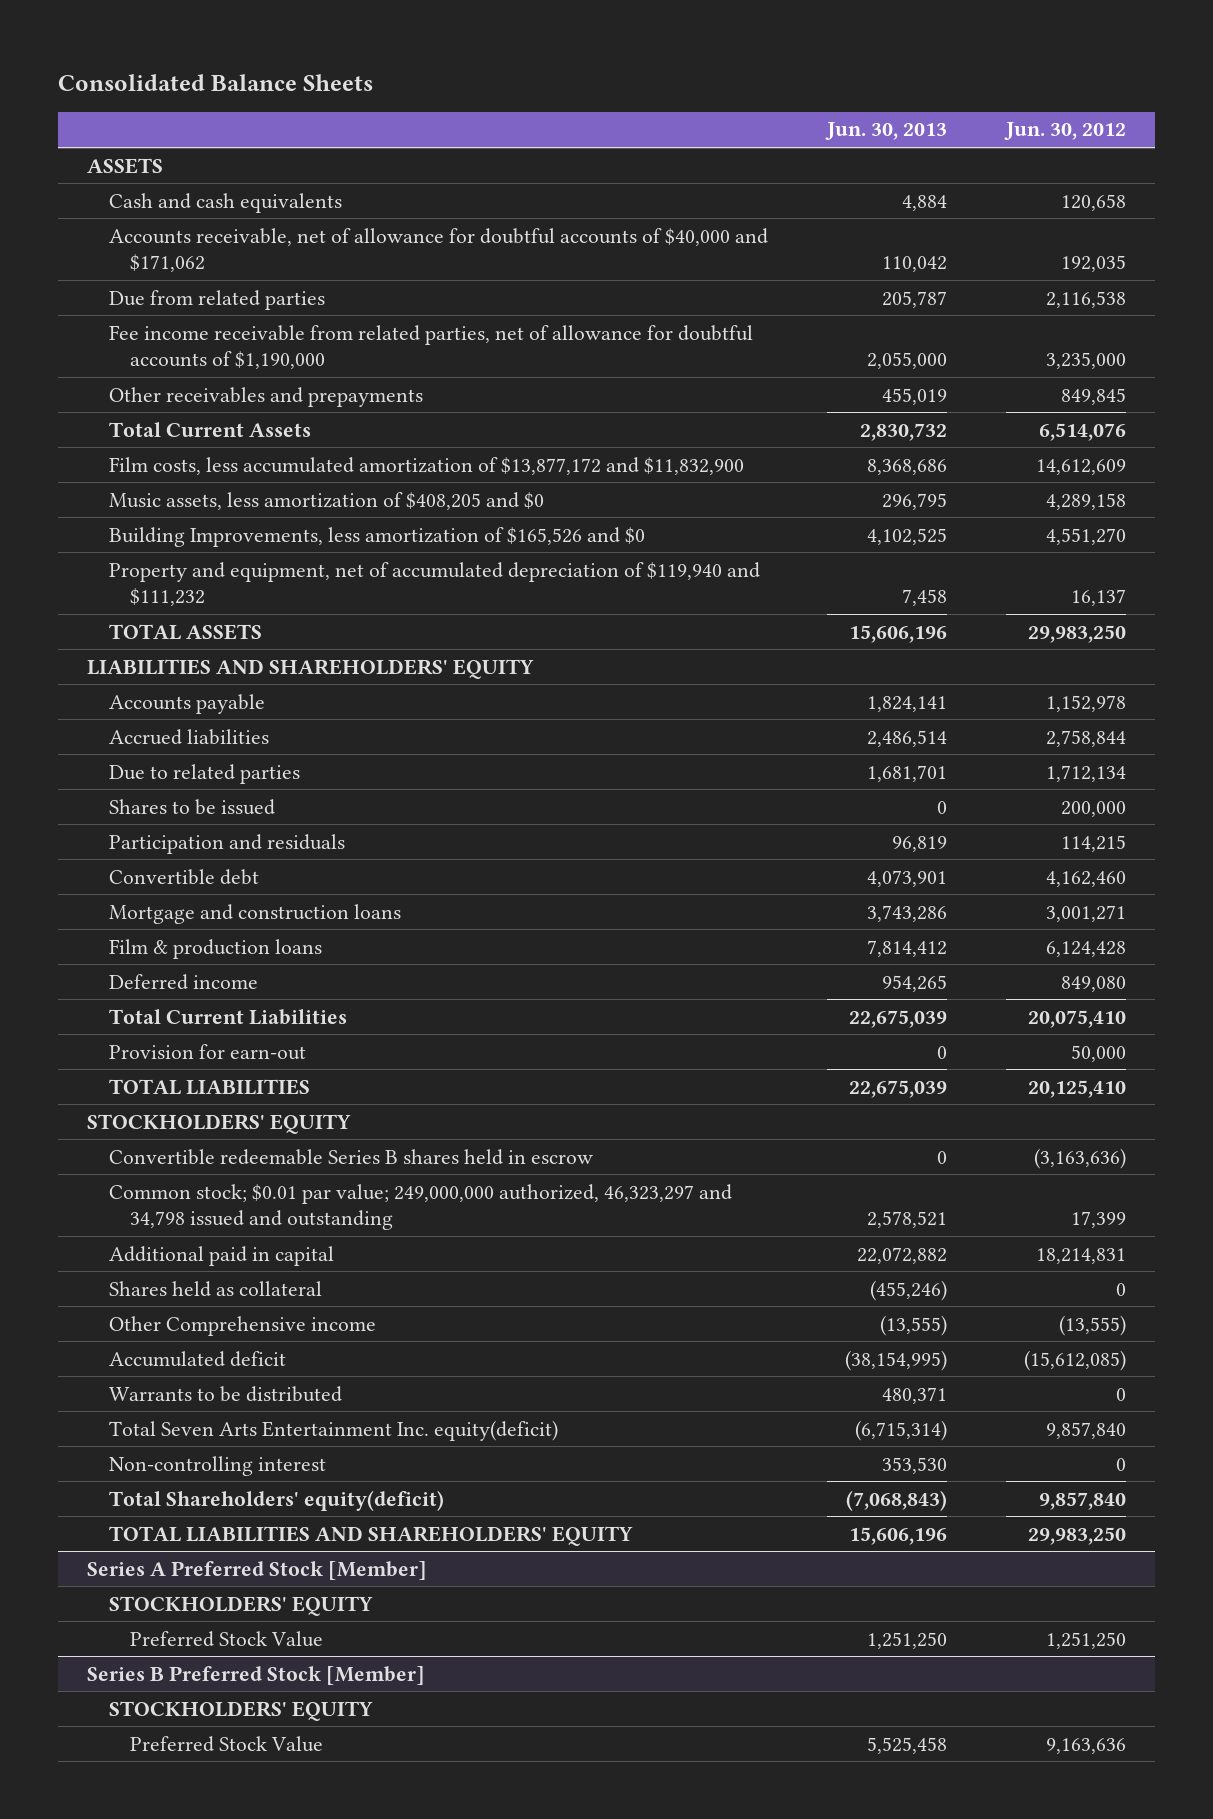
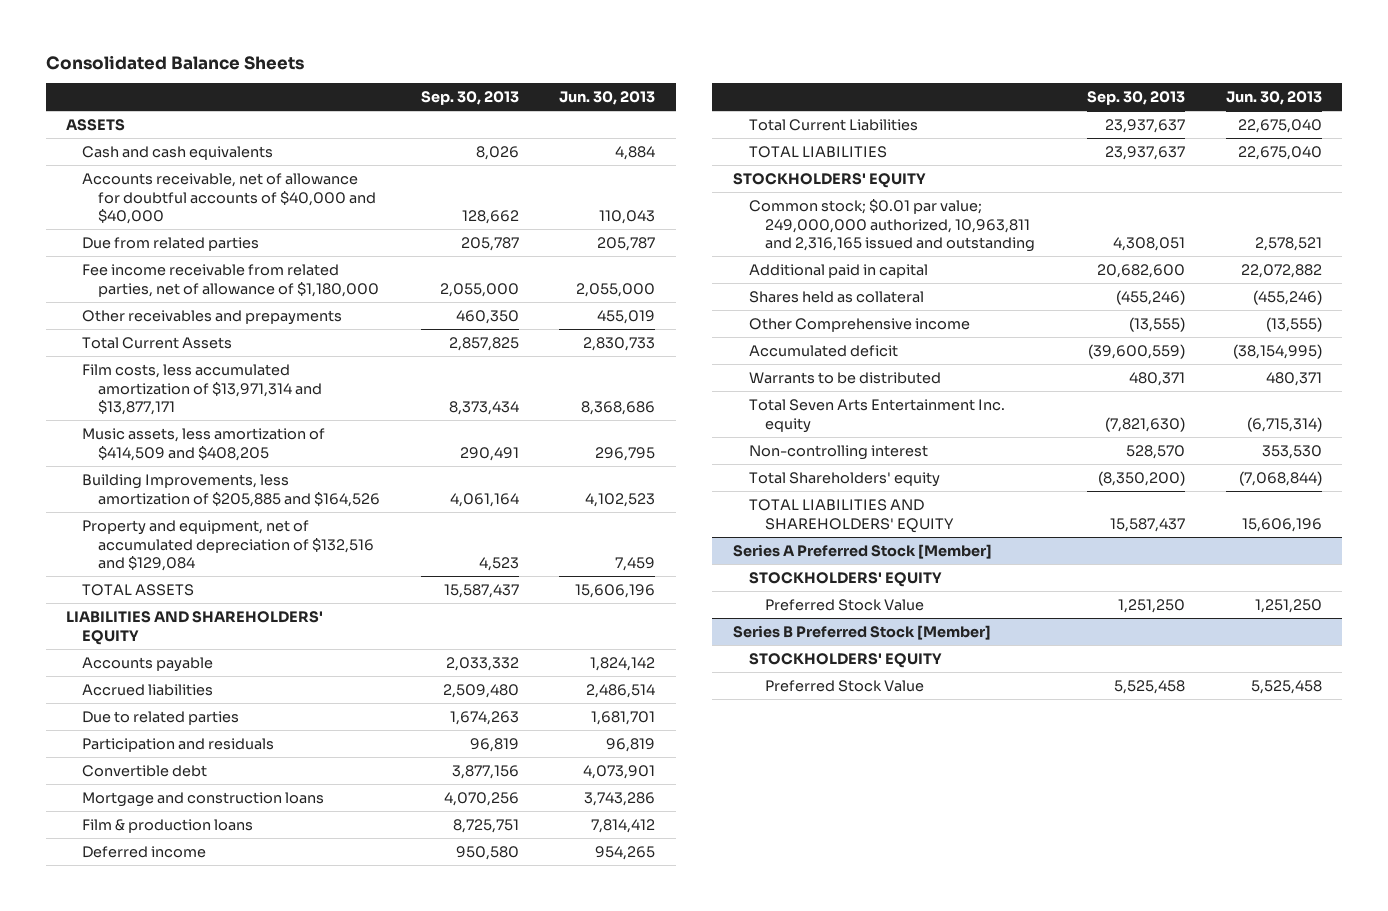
- | Jun. 30, 2013 | Jun. 30, 2012
+ | Sep. 30, 2013 | Jun. 30, 2013
- Accounts receivable, net of allowance for doubtful accounts of $40,000 and $171,062 | 110,042 | 192,035
+ Accounts receivable, net of allowance for doubtful accounts of $40,000 and $40,000 | 128,662 | 110,043
- Fee income receivable from related parties, net of allowance for doubtful accounts of $1,190,000 | 2,055,000 | 3,235,000
+ Fee income receivable from related parties, net of allowance of $1,180,000 | 2,055,000 | 2,055,000
- Total Current Assets | 2,830,732 | 6,514,076
- Film costs, less accumulated amortization of $13,877,172 and $11,832,900 | 8,368,686 | 14,612,609
- Music assets, less amortization of $408,205 and $0 | 296,795 | 4,289,158
- Building Improvements, less amortization of $165,526 and $0 | 4,102,525 | 4,551,270
- Property and equipment, net of accumulated depreciation of $119,940 and $111,232 | 7,458 | 16,137
+ Total Current Assets | 2,857,825 | 2,830,733
+ Film costs, less accumulated amortization of $13,971,314 and $13,877,171 | 8,373,434 | 8,368,686
+ Music assets, less amortization of $414,509 and $408,205 | 290,491 | 296,795
+ Building Improvements, less amortization of $205,885 and $164,526 | 4,061,164 | 4,102,523
+ Property and equipment, net of accumulated depreciation of $132,516 and $129,084 | 4,523 | 7,459
- Accounts payable | 1,824,141 | 1,152,978
+ Accounts payable | 2,033,332 | 1,824,142
- Shares to be issued | 0 | 200,000
- Total Current Liabilities | 22,675,039 | 20,075,410
- Provision for earn-out | 0 | 50,000
- TOTAL LIABILITIES | 22,675,039 | 20,125,410
+ Total Current Liabilities | 23,937,637 | 22,675,040
+ TOTAL LIABILITIES | 23,937,637 | 22,675,040
- Convertible redeemable Series B shares held in escrow | 0 | (3,163,636)
- Common stock; $0.01 par value; 249,000,000 authorized, 46,323,297 and 34,798 issued and outstanding | 2,578,521 | 17,399
+ Common stock; $0.01 par value; 249,000,000 authorized, 10,963,811 and 2,316,165 issued and outstanding | 4,308,051 | 2,578,521
- Total Seven Arts Entertainment Inc. equity(deficit) | (6,715,314) | 9,857,840
+ Total Seven Arts Entertainment Inc. equity | (7,821,630) | (6,715,314)
- Total Shareholders' equity(deficit) | (7,068,843) | 9,857,840
+ Total Shareholders' equity | (8,350,200) | (7,068,844)

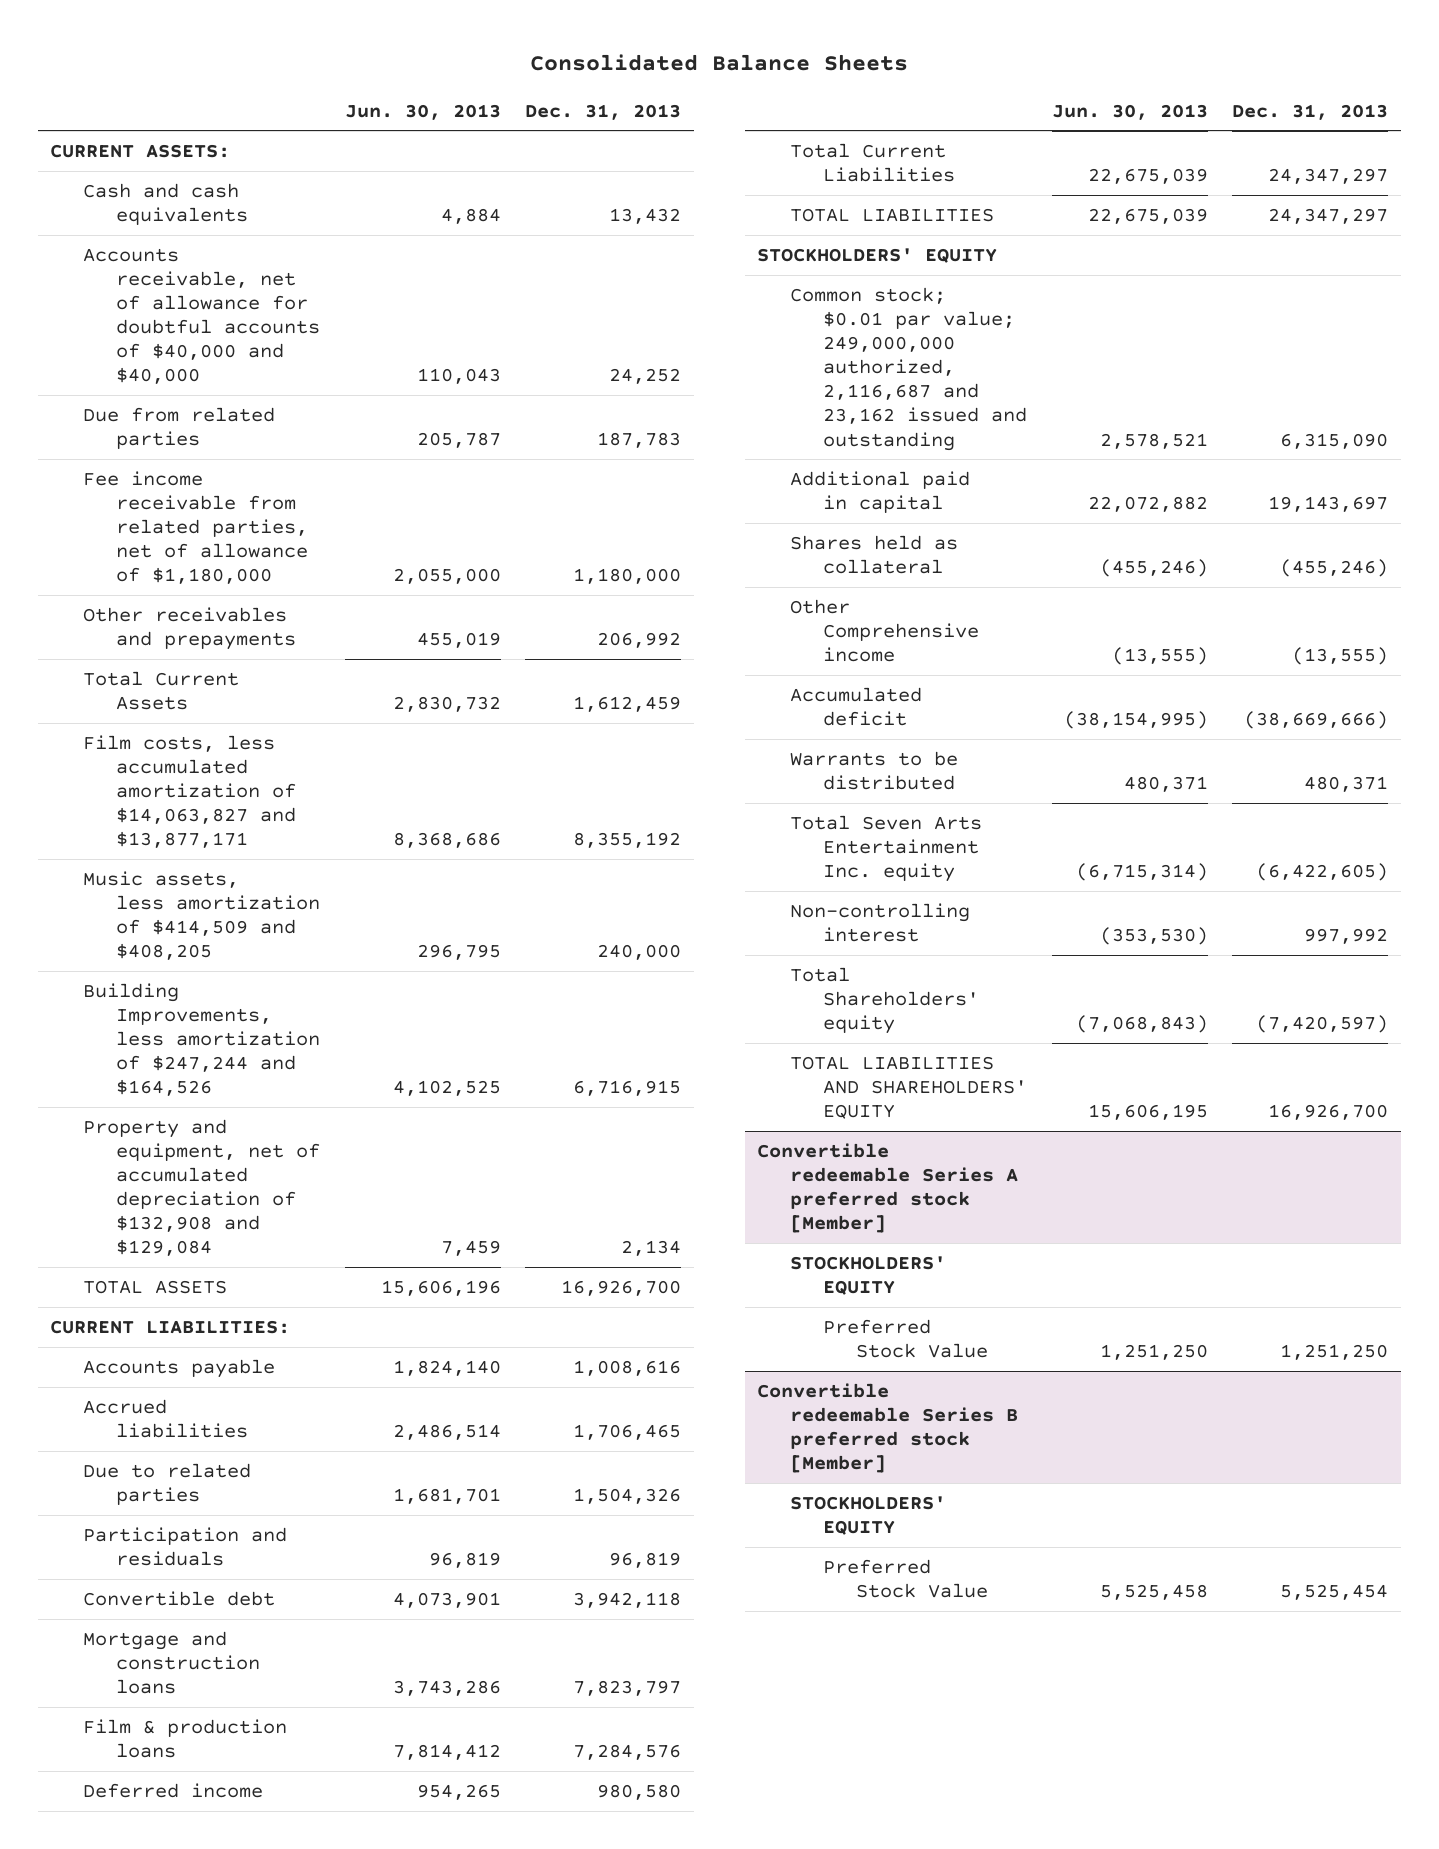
- | Sep. 30, 2013 | Jun. 30, 2013
+ | Jun. 30, 2013 | Dec. 31, 2013
- ASSETS
+ CURRENT ASSETS:
- Total Current Assets | 2,857,825 | 2,830,733
- Film costs, less accumulated amortization of $13,971,314 and $13,877,171 | 8,373,434 | 8,368,686
+ Total Current Assets | 2,830,732 | 1,612,459
+ Film costs, less accumulated amortization of $14,063,827 and $13,877,171 | 8,368,686 | 8,355,192
- Building Improvements, less amortization of $205,885 and $164,526 | 4,061,164 | 4,102,523
- Property and equipment, net of accumulated depreciation of $132,516 and $129,084 | 4,523 | 7,459
+ Building Improvements, less amortization of $247,244 and $164,526 | 4,102,525 | 6,716,915
+ Property and equipment, net of accumulated depreciation of $132,908 and $129,084 | 7,459 | 2,134
- LIABILITIES AND SHAREHOLDERS' EQUITY
- Accounts payable | 2,033,332 | 1,824,142
+ CURRENT LIABILITIES:
+ Accounts payable | 1,824,140 | 1,008,616
- Total Current Liabilities | 23,937,637 | 22,675,040
- TOTAL LIABILITIES | 23,937,637 | 22,675,040
+ Total Current Liabilities | 22,675,039 | 24,347,297
+ TOTAL LIABILITIES | 22,675,039 | 24,347,297
- Common stock; $0.01 par value; 249,000,000 authorized, 10,963,811 and 2,316,165 issued and outstanding | 4,308,051 | 2,578,521
+ Common stock; $0.01 par value; 249,000,000 authorized, 2,116,687 and 23,162 issued and outstanding | 2,578,521 | 6,315,090
- Non-controlling interest | 528,570 | 353,530
- Total Shareholders' equity | (8,350,200) | (7,068,844)
- TOTAL LIABILITIES AND SHAREHOLDERS' EQUITY | 15,587,437 | 15,606,196
- Series A Preferred Stock [Member]
+ Non-controlling interest | (353,530) | 997,992
+ Total Shareholders' equity | (7,068,843) | (7,420,597)
+ TOTAL LIABILITIES AND SHAREHOLDERS' EQUITY | 15,606,195 | 16,926,700
+ Convertible redeemable Series A preferred stock [Member]
- Series B Preferred Stock [Member]
+ Convertible redeemable Series B preferred stock [Member]

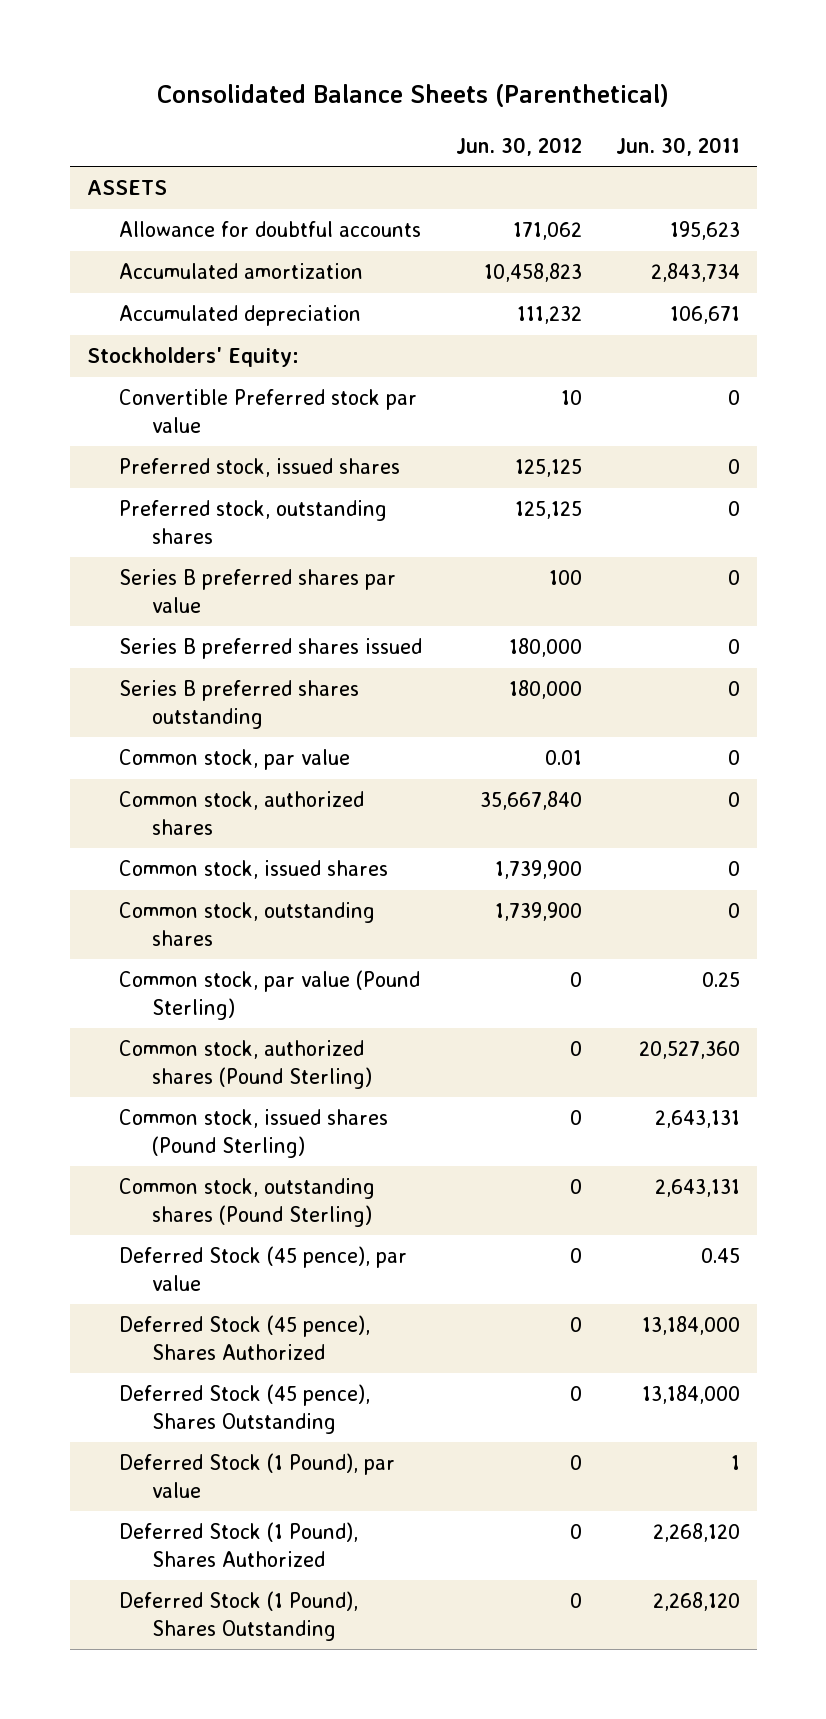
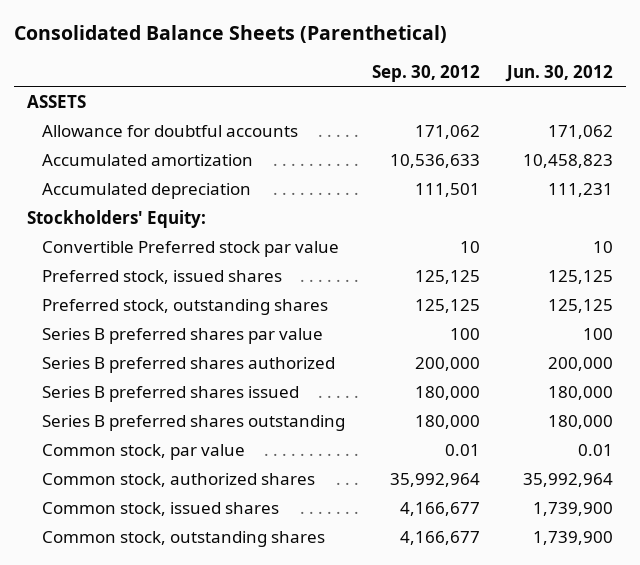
- | Jun. 30, 2012 | Jun. 30, 2011
+ | Sep. 30, 2012 | Jun. 30, 2012
- Accumulated depreciation | 111,232 | 106,671
+ Accumulated depreciation | 111,501 | 111,231
+ Series B preferred shares authorized | 200,000 | 200,000
- Common stock, authorized shares | 35,667,840 | 0
+ Common stock, authorized shares | 35,992,964 | 35,992,964
- Common stock, par value (Pound Sterling) | 0 | 0.25
- Common stock, authorized shares (Pound Sterling) | 0 | 20,527,360
- Common stock, issued shares (Pound Sterling) | 0 | 2,643,131
- Common stock, outstanding shares (Pound Sterling) | 0 | 2,643,131
- Deferred Stock (45 pence), par value | 0 | 0.45
- Deferred Stock (45 pence), Shares Authorized | 0 | 13,184,000
- Deferred Stock (45 pence), Shares Outstanding | 0 | 13,184,000
- Deferred Stock (1 Pound), par value | 0 | 1
- Deferred Stock (1 Pound), Shares Authorized | 0 | 2,268,120
- Deferred Stock (1 Pound), Shares Outstanding | 0 | 2,268,120

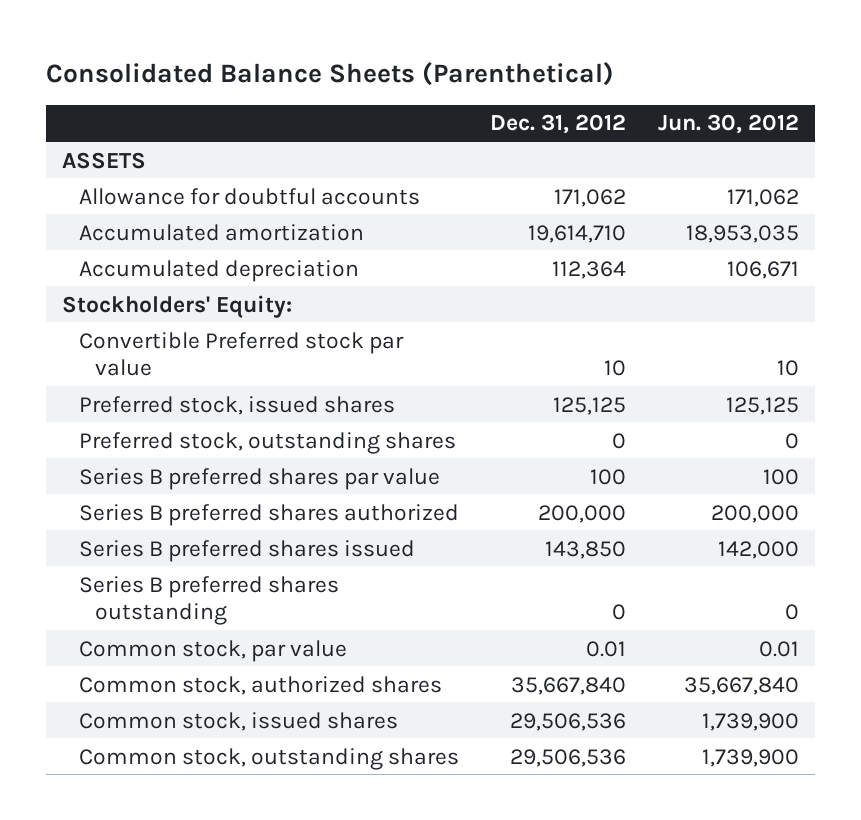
- | Sep. 30, 2012 | Jun. 30, 2012
+ | Dec. 31, 2012 | Jun. 30, 2012
- Accumulated amortization | 10,536,633 | 10,458,823
- Accumulated depreciation | 111,501 | 111,231
+ Accumulated amortization | 19,614,710 | 18,953,035
+ Accumulated depreciation | 112,364 | 106,671
- Preferred stock, outstanding shares | 125,125 | 125,125
+ Preferred stock, outstanding shares | 0 | 0
- Series B preferred shares issued | 180,000 | 180,000
- Series B preferred shares outstanding | 180,000 | 180,000
+ Series B preferred shares issued | 143,850 | 142,000
+ Series B preferred shares outstanding | 0 | 0
- Common stock, authorized shares | 35,992,964 | 35,992,964
+ Common stock, authorized shares | 35,667,840 | 35,667,840

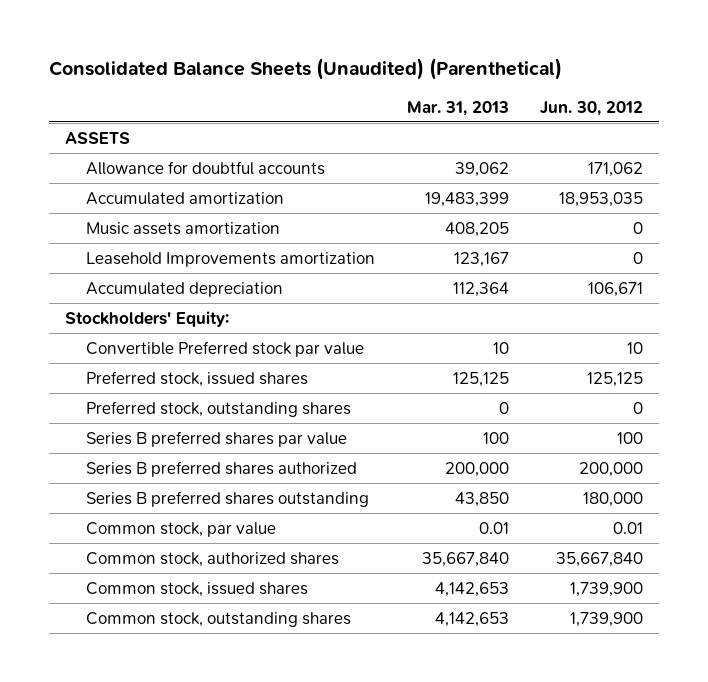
- Consolidated Balance Sheets (Parenthetical)
+ Consolidated Balance Sheets (Unaudited) (Parenthetical)
- | Dec. 31, 2012 | Jun. 30, 2012
+ | Mar. 31, 2013 | Jun. 30, 2012
+ Music assets amortization | 408,205 | 0
+ Leasehold Improvements amortization | 123,167 | 0
- Series B preferred shares issued | 143,850 | 142,000
- Series B preferred shares outstanding | 0 | 0
+ Series B preferred shares outstanding | 43,850 | 180,000

